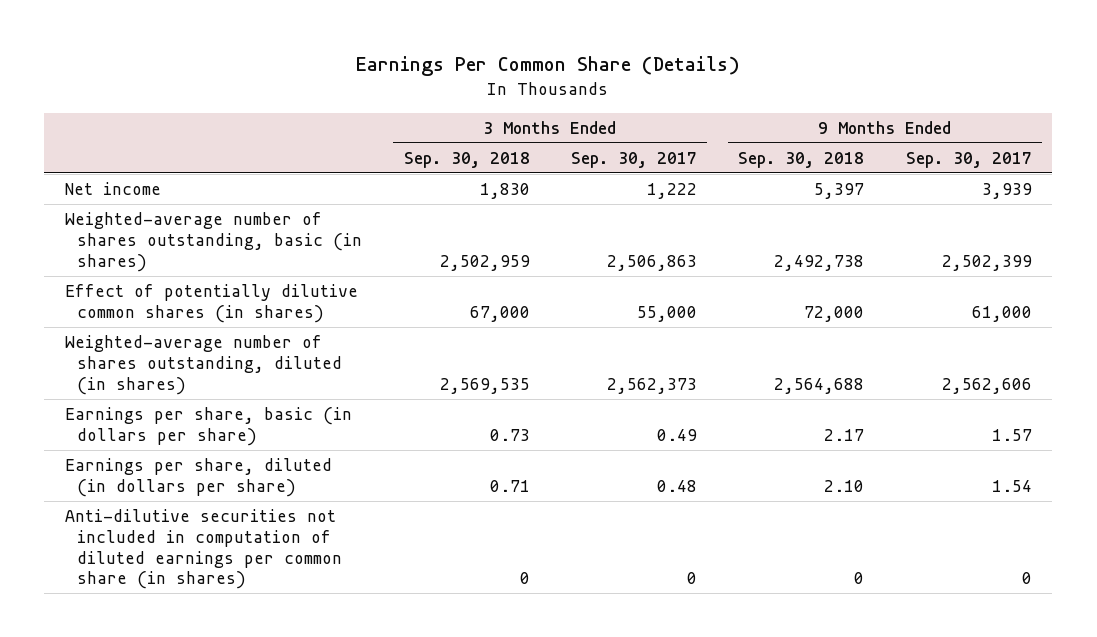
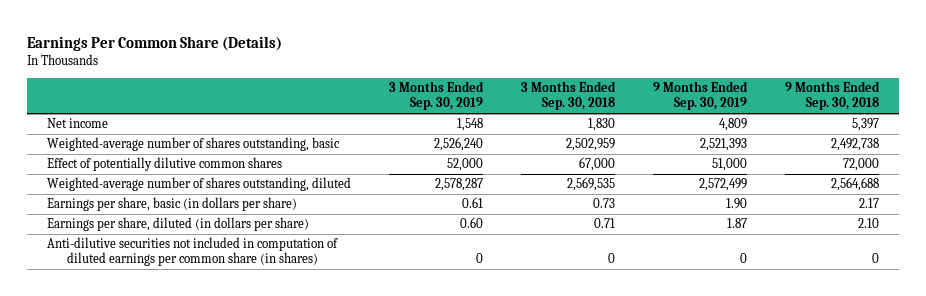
- | 3 Months Ended Sep. 30, 2018 | 3 Months Ended Sep. 30, 2017 | 9 Months Ended Sep. 30, 2018 | 9 Months Ended Sep. 30, 2017
+ | 3 Months Ended Sep. 30, 2019 | 3 Months Ended Sep. 30, 2018 | 9 Months Ended Sep. 30, 2019 | 9 Months Ended Sep. 30, 2018
- Weighted-average number of shares outstanding, basic (in shares) | 2,502,959 | 2,506,863 | 2,492,738 | 2,502,399
- Effect of potentially dilutive common shares (in shares) | 67,000 | 55,000 | 72,000 | 61,000
- Weighted-average number of shares outstanding, diluted (in shares) | 2,569,535 | 2,562,373 | 2,564,688 | 2,562,606
+ Weighted-average number of shares outstanding, basic | 2,526,240 | 2,502,959 | 2,521,393 | 2,492,738
+ Effect of potentially dilutive common shares | 52,000 | 67,000 | 51,000 | 72,000
+ Weighted-average number of shares outstanding, diluted | 2,578,287 | 2,569,535 | 2,572,499 | 2,564,688

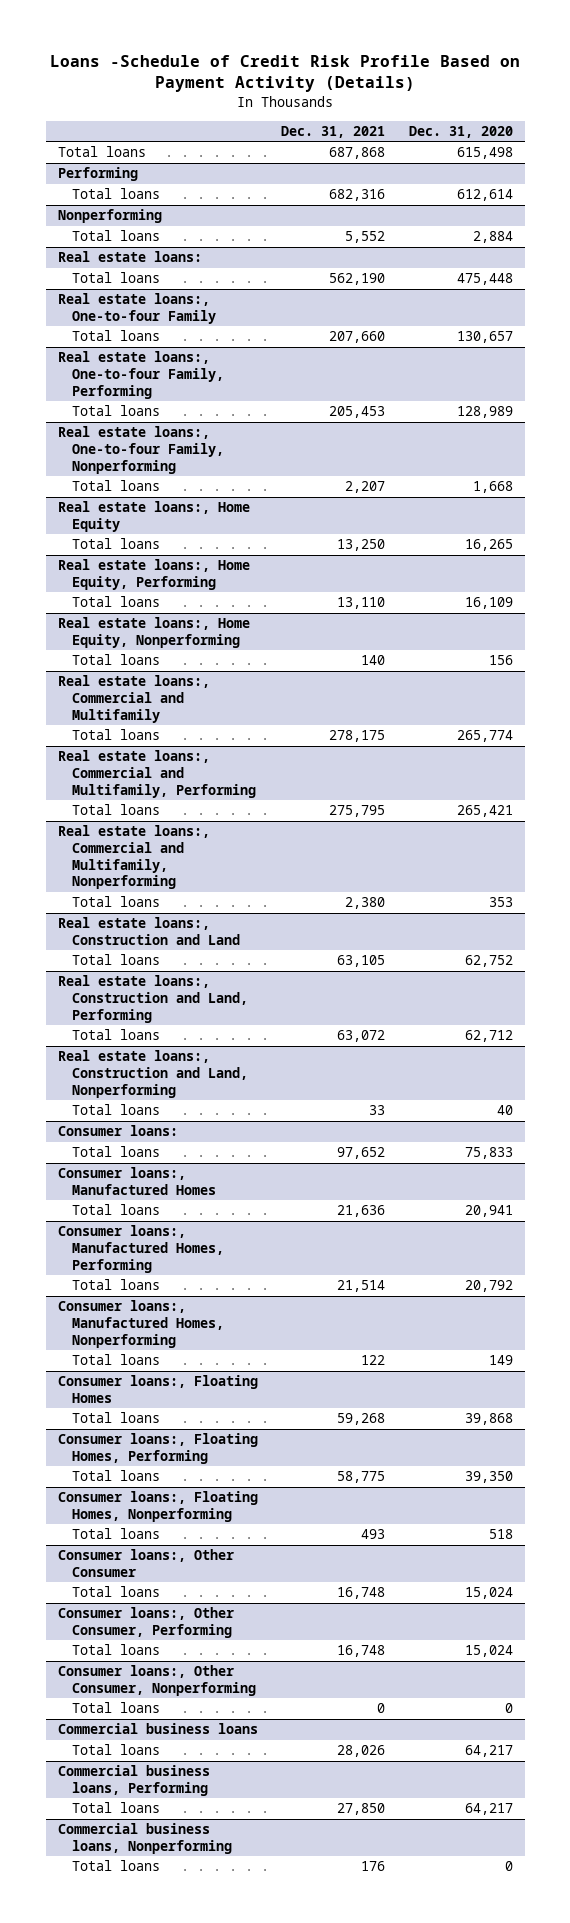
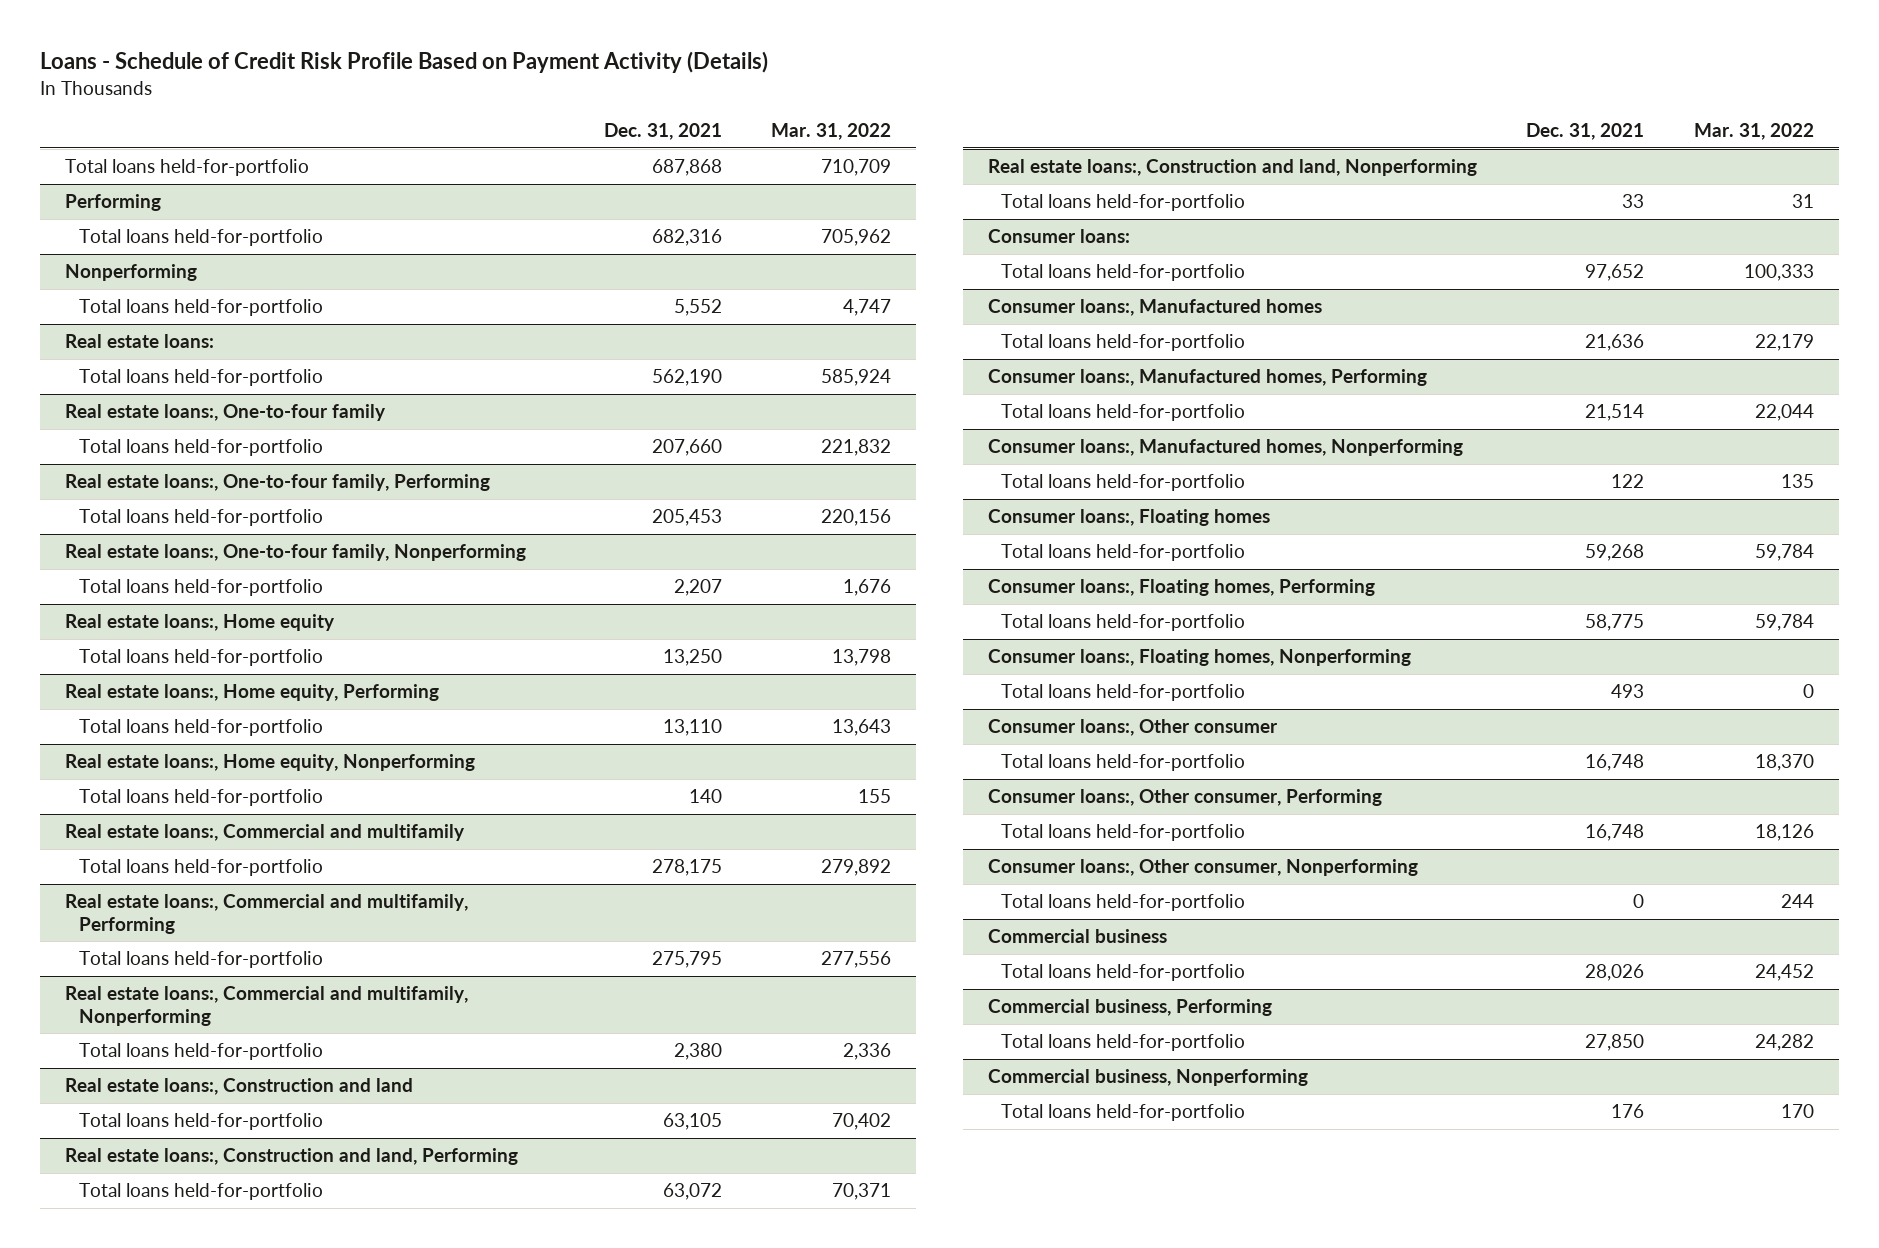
- Loans -Schedule of Credit Risk Profile Based on Payment Activity (Details)
+ Loans - Schedule of Credit Risk Profile Based on Payment Activity (Details)
- | Dec. 31, 2021 | Dec. 31, 2020
+ | Dec. 31, 2021 | Mar. 31, 2022
- Total loans | 687,868 | 615,498
+ Total loans held-for-portfolio | 687,868 | 710,709
@ Performing
- Total loans | 682,316 | 612,614
+ Total loans held-for-portfolio | 682,316 | 705,962
@ Nonperforming
- Total loans | 5,552 | 2,884
+ Total loans held-for-portfolio | 5,552 | 4,747
@ Real estate loans:
- Total loans | 562,190 | 475,448
- Real estate loans:, One-to-four Family
- Total loans | 207,660 | 130,657
- Real estate loans:, One-to-four Family, Performing
- Total loans | 205,453 | 128,989
- Real estate loans:, One-to-four Family, Nonperforming
- Total loans | 2,207 | 1,668
- Real estate loans:, Home Equity
- Total loans | 13,250 | 16,265
- Real estate loans:, Home Equity, Performing
- Total loans | 13,110 | 16,109
- Real estate loans:, Home Equity, Nonperforming
- Total loans | 140 | 156
- Real estate loans:, Commercial and Multifamily
- Total loans | 278,175 | 265,774
- Real estate loans:, Commercial and Multifamily, Performing
- Total loans | 275,795 | 265,421
- Real estate loans:, Commercial and Multifamily, Nonperforming
- Total loans | 2,380 | 353
- Real estate loans:, Construction and Land
- Total loans | 63,105 | 62,752
- Real estate loans:, Construction and Land, Performing
- Total loans | 63,072 | 62,712
- Real estate loans:, Construction and Land, Nonperforming
- Total loans | 33 | 40
@ Real estate loans:
+ Total loans held-for-portfolio | 562,190 | 585,924
+ Real estate loans:, One-to-four family
+ Total loans held-for-portfolio | 207,660 | 221,832
+ Real estate loans:, One-to-four family, Performing
+ Total loans held-for-portfolio | 205,453 | 220,156
+ Real estate loans:, One-to-four family, Nonperforming
+ Total loans held-for-portfolio | 2,207 | 1,676
+ Real estate loans:, Home equity
+ Total loans held-for-portfolio | 13,250 | 13,798
+ Real estate loans:, Home equity, Performing
+ Total loans held-for-portfolio | 13,110 | 13,643
+ Real estate loans:, Home equity, Nonperforming
+ Total loans held-for-portfolio | 140 | 155
+ Real estate loans:, Commercial and multifamily
+ Total loans held-for-portfolio | 278,175 | 279,892
+ Real estate loans:, Commercial and multifamily, Performing
+ Total loans held-for-portfolio | 275,795 | 277,556
+ Real estate loans:, Commercial and multifamily, Nonperforming
+ Total loans held-for-portfolio | 2,380 | 2,336
+ Real estate loans:, Construction and land
+ Total loans held-for-portfolio | 63,105 | 70,402
+ Real estate loans:, Construction and land, Performing
+ Total loans held-for-portfolio | 63,072 | 70,371
+ Real estate loans:, Construction and land, Nonperforming
+ Total loans held-for-portfolio | 33 | 31
@ Consumer loans:
- Total loans | 97,652 | 75,833
- Consumer loans:, Manufactured Homes
- Total loans | 21,636 | 20,941
- Consumer loans:, Manufactured Homes, Performing
- Total loans | 21,514 | 20,792
- Consumer loans:, Manufactured Homes, Nonperforming
- Total loans | 122 | 149
- Consumer loans:, Floating Homes
- Total loans | 59,268 | 39,868
- Consumer loans:, Floating Homes, Performing
- Total loans | 58,775 | 39,350
- Consumer loans:, Floating Homes, Nonperforming
- Total loans | 493 | 518
- Consumer loans:, Other Consumer
- Total loans | 16,748 | 15,024
- Consumer loans:, Other Consumer, Performing
- Total loans | 16,748 | 15,024
- Consumer loans:, Other Consumer, Nonperforming
- Total loans | 0 | 0
- Commercial business loans
- Total loans | 28,026 | 64,217
- Commercial business loans, Performing
- Total loans | 27,850 | 64,217
- Commercial business loans, Nonperforming
- Total loans | 176 | 0
@ Consumer loans:
+ Total loans held-for-portfolio | 97,652 | 100,333
+ Consumer loans:, Manufactured homes
+ Total loans held-for-portfolio | 21,636 | 22,179
+ Consumer loans:, Manufactured homes, Performing
+ Total loans held-for-portfolio | 21,514 | 22,044
+ Consumer loans:, Manufactured homes, Nonperforming
+ Total loans held-for-portfolio | 122 | 135
+ Consumer loans:, Floating homes
+ Total loans held-for-portfolio | 59,268 | 59,784
+ Consumer loans:, Floating homes, Performing
+ Total loans held-for-portfolio | 58,775 | 59,784
+ Consumer loans:, Floating homes, Nonperforming
+ Total loans held-for-portfolio | 493 | 0
+ Consumer loans:, Other consumer
+ Total loans held-for-portfolio | 16,748 | 18,370
+ Consumer loans:, Other consumer, Performing
+ Total loans held-for-portfolio | 16,748 | 18,126
+ Consumer loans:, Other consumer, Nonperforming
+ Total loans held-for-portfolio | 0 | 244
+ Commercial business
+ Total loans held-for-portfolio | 28,026 | 24,452
+ Commercial business, Performing
+ Total loans held-for-portfolio | 27,850 | 24,282
+ Commercial business, Nonperforming
+ Total loans held-for-portfolio | 176 | 170

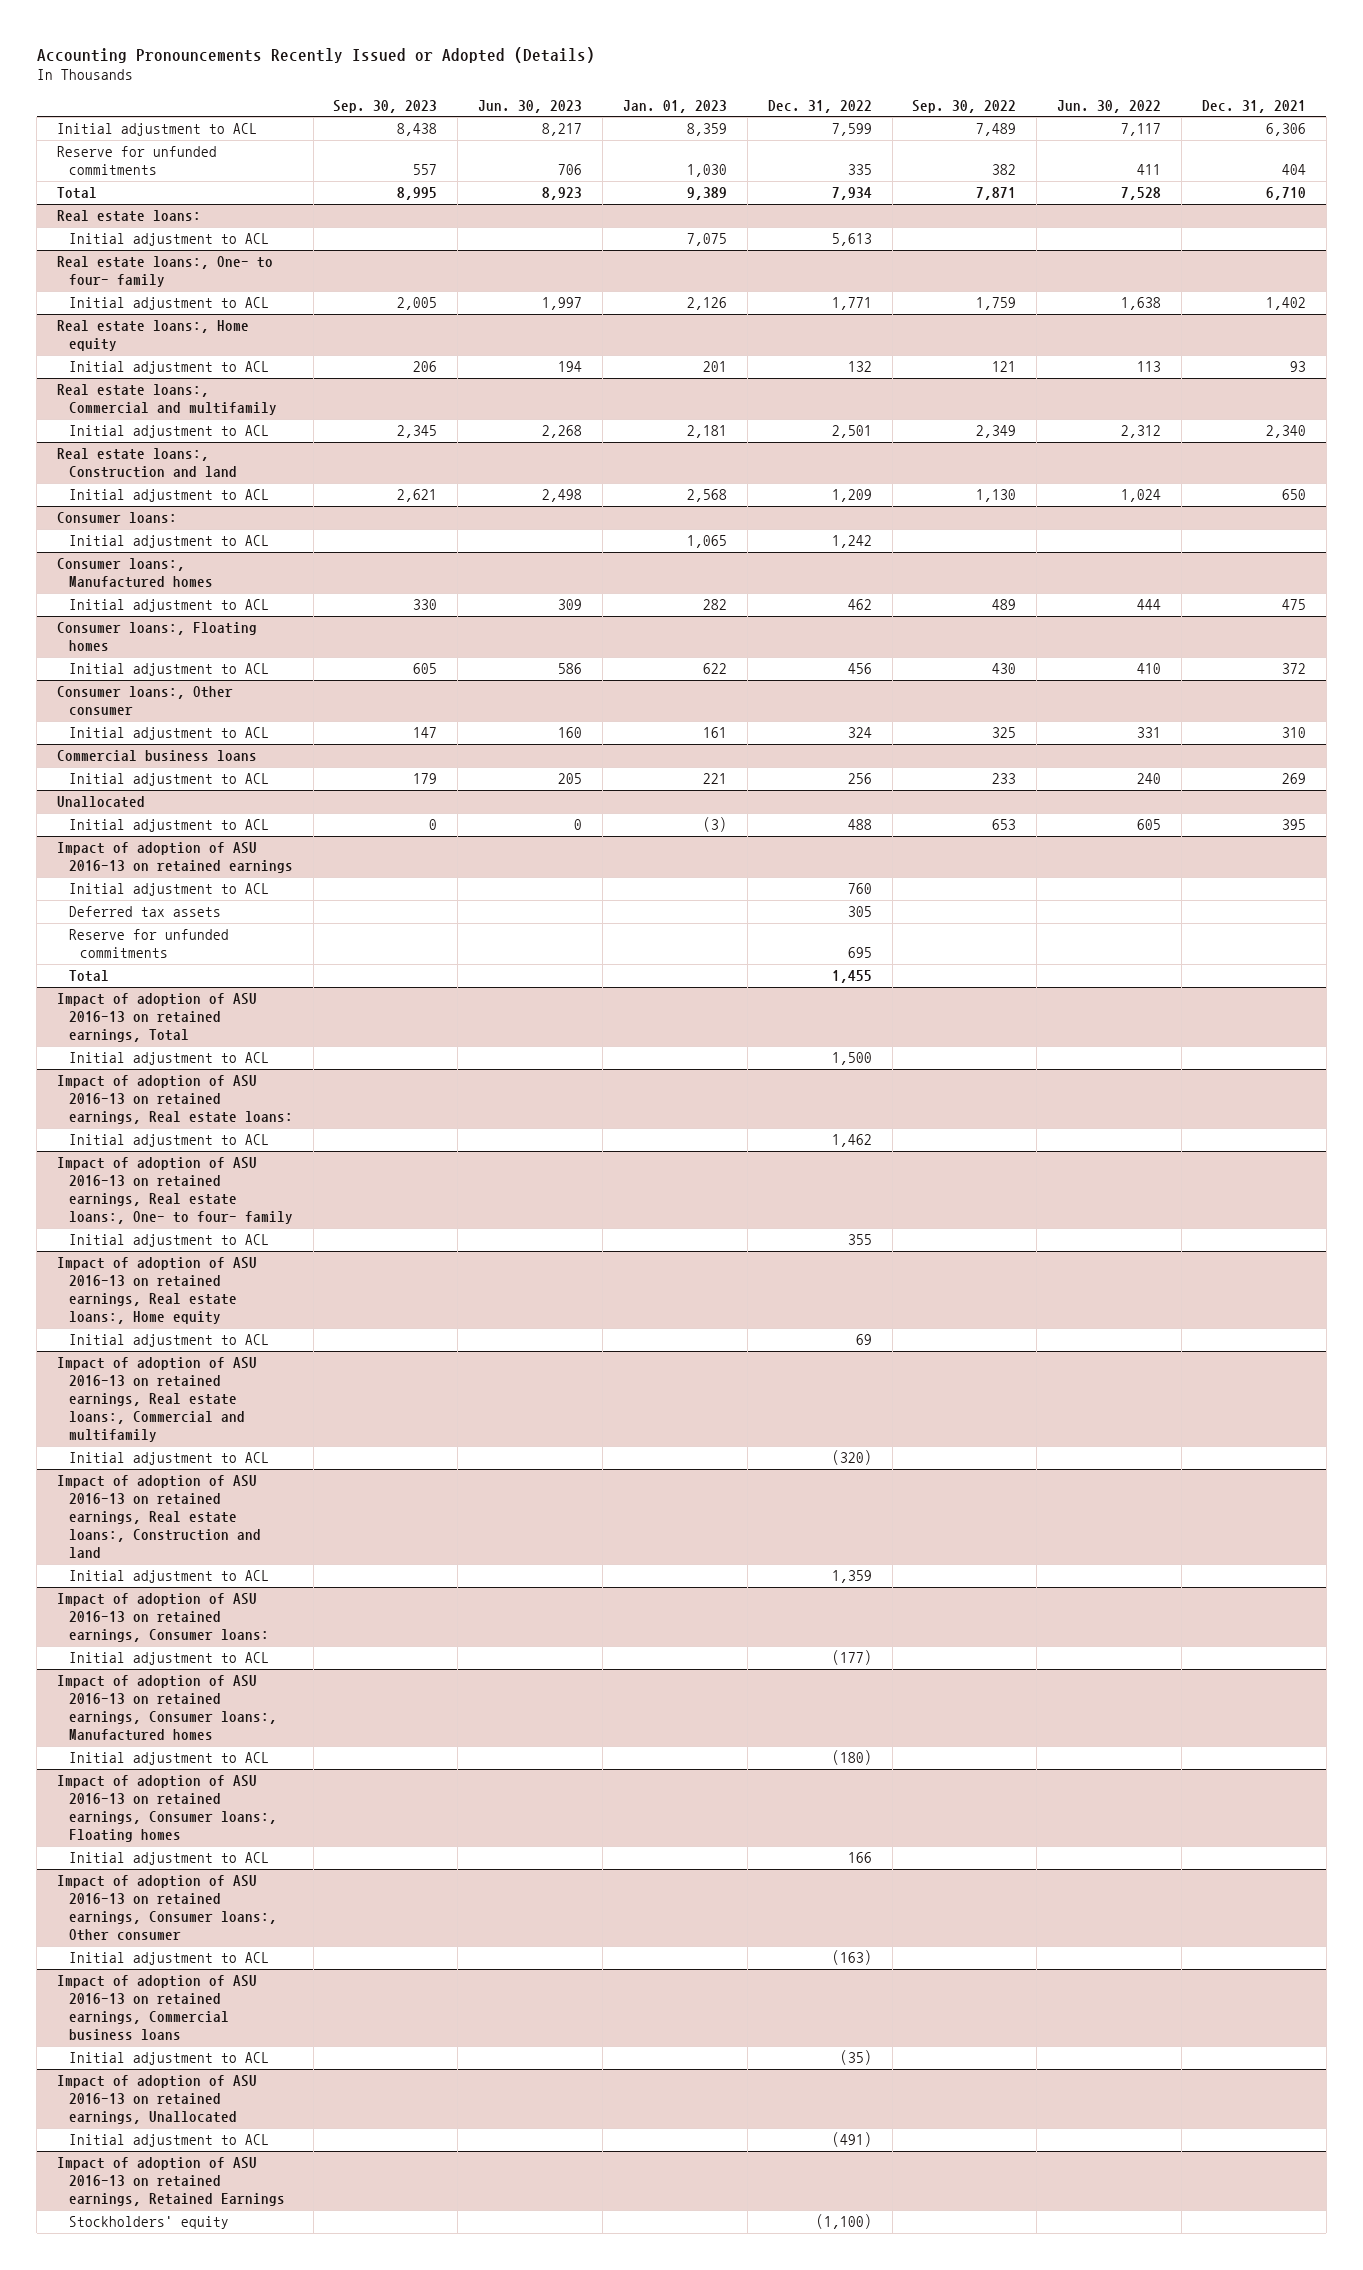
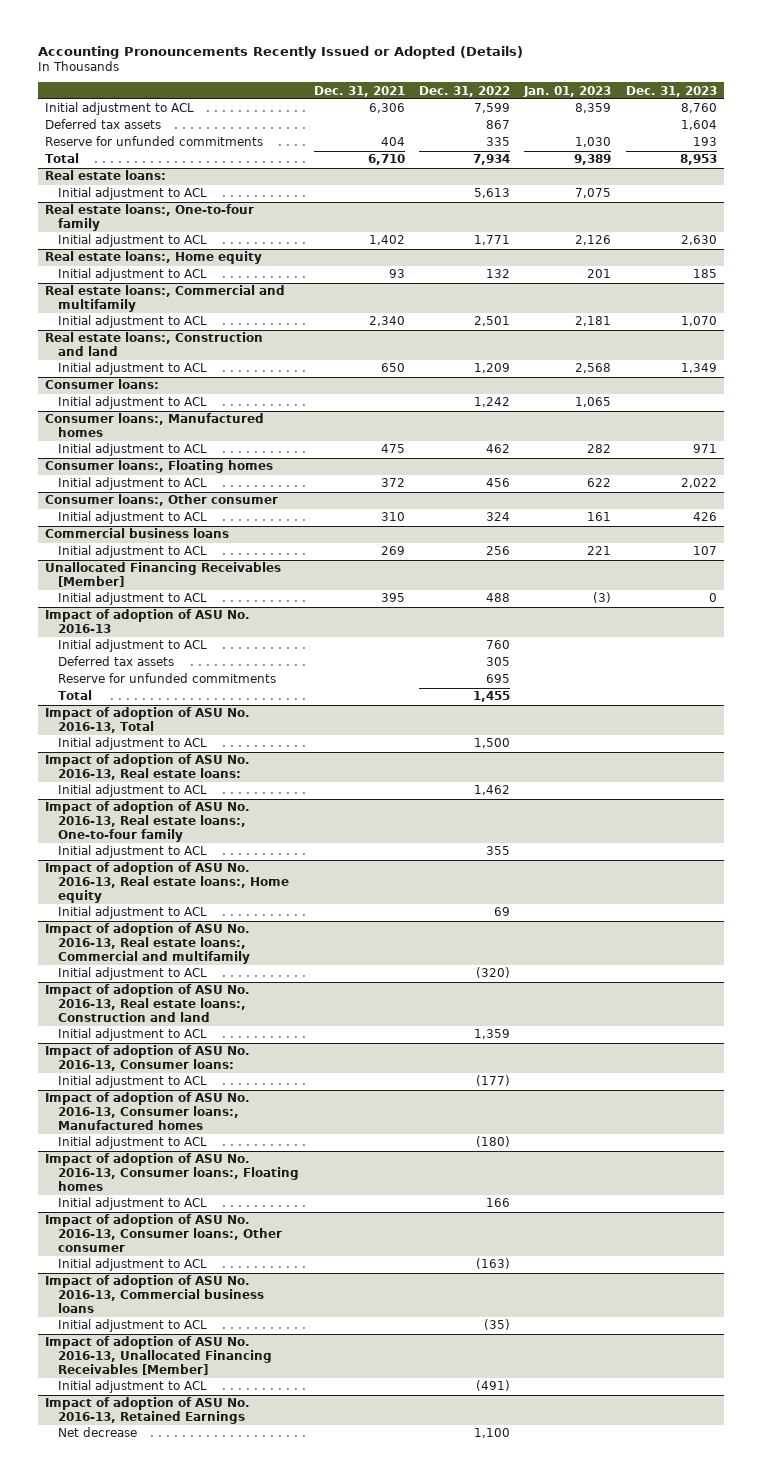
- | Sep. 30, 2023 | Jun. 30, 2023 | Jan. 01, 2023 | Dec. 31, 2022 | Sep. 30, 2022 | Jun. 30, 2022 | Dec. 31, 2021
+ | Dec. 31, 2021 | Dec. 31, 2022 | Jan. 01, 2023 | Dec. 31, 2023
+ Deferred tax assets | | 867 | | 1,604
- Real estate loans:, One- to four- family
+ Real estate loans:, One-to-four family
- Unallocated
+ Unallocated Financing Receivables [Member]
- Impact of adoption of ASU 2016-13 on retained earnings
+ Impact of adoption of ASU No. 2016-13
- Impact of adoption of ASU 2016-13 on retained earnings, Total
+ Impact of adoption of ASU No. 2016-13, Total
- Impact of adoption of ASU 2016-13 on retained earnings, Real estate loans:
+ Impact of adoption of ASU No. 2016-13, Real estate loans:
- Impact of adoption of ASU 2016-13 on retained earnings, Real estate loans:, One- to four- family
+ Impact of adoption of ASU No. 2016-13, Real estate loans:, One-to-four family
- Impact of adoption of ASU 2016-13 on retained earnings, Real estate loans:, Home equity
+ Impact of adoption of ASU No. 2016-13, Real estate loans:, Home equity
- Impact of adoption of ASU 2016-13 on retained earnings, Real estate loans:, Commercial and multifamily
+ Impact of adoption of ASU No. 2016-13, Real estate loans:, Commercial and multifamily
- Impact of adoption of ASU 2016-13 on retained earnings, Real estate loans:, Construction and land
+ Impact of adoption of ASU No. 2016-13, Real estate loans:, Construction and land
- Impact of adoption of ASU 2016-13 on retained earnings, Consumer loans:
+ Impact of adoption of ASU No. 2016-13, Consumer loans:
- Impact of adoption of ASU 2016-13 on retained earnings, Consumer loans:, Manufactured homes
+ Impact of adoption of ASU No. 2016-13, Consumer loans:, Manufactured homes
- Impact of adoption of ASU 2016-13 on retained earnings, Consumer loans:, Floating homes
+ Impact of adoption of ASU No. 2016-13, Consumer loans:, Floating homes
- Impact of adoption of ASU 2016-13 on retained earnings, Consumer loans:, Other consumer
+ Impact of adoption of ASU No. 2016-13, Consumer loans:, Other consumer
- Impact of adoption of ASU 2016-13 on retained earnings, Commercial business loans
+ Impact of adoption of ASU No. 2016-13, Commercial business loans
- Impact of adoption of ASU 2016-13 on retained earnings, Unallocated
+ Impact of adoption of ASU No. 2016-13, Unallocated Financing Receivables [Member]
- Impact of adoption of ASU 2016-13 on retained earnings, Retained Earnings
- Stockholders' equity | | | | (1,100) | | |
+ Impact of adoption of ASU No. 2016-13, Retained Earnings
+ Net decrease | | 1,100 | |

